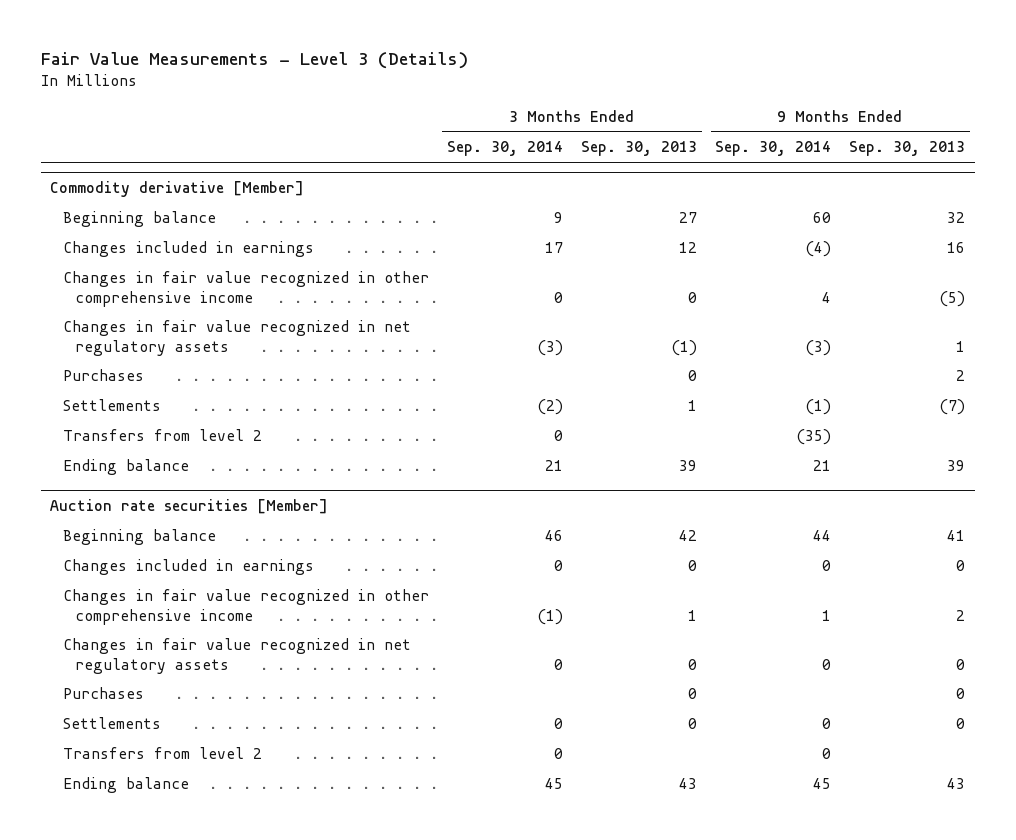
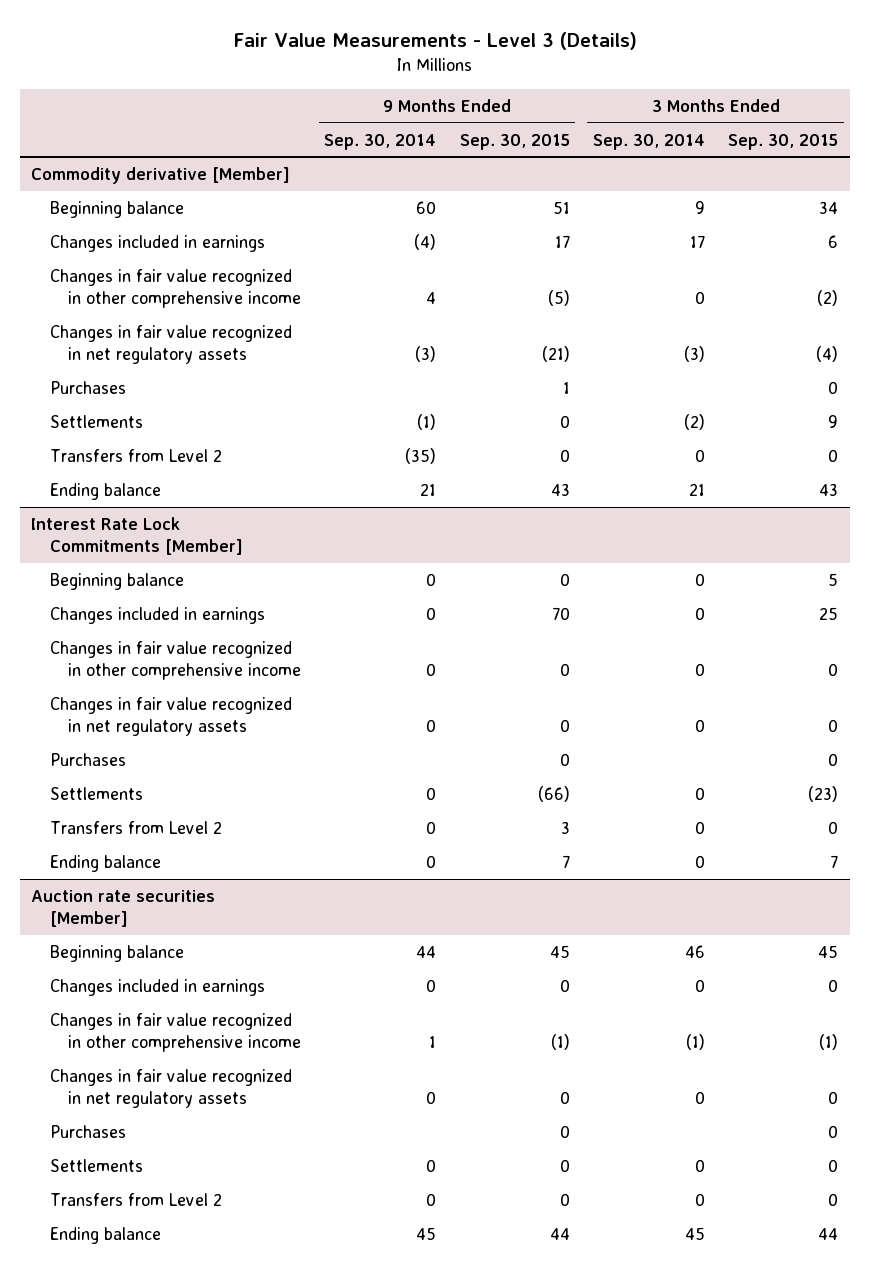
- | 3 Months Ended Sep. 30, 2014 | 3 Months Ended Sep. 30, 2013 | 9 Months Ended Sep. 30, 2014 | 9 Months Ended Sep. 30, 2013
+ | 9 Months Ended Sep. 30, 2014 | 9 Months Ended Sep. 30, 2015 | 3 Months Ended Sep. 30, 2014 | 3 Months Ended Sep. 30, 2015
@ Commodity derivative [Member]
- Transfers from level 2 | 0 | | (35) |
+ Transfers from Level 2 | (35) | 0 | 0 | 0
+ Interest Rate Lock Commitments [Member]
+ Beginning balance | 0 | 0 | 0 | 5
+ Changes included in earnings | 0 | 70 | 0 | 25
+ Changes in fair value recognized in other comprehensive income | 0 | 0 | 0 | 0
+ Changes in fair value recognized in net regulatory assets | 0 | 0 | 0 | 0
+ Purchases | | 0 | | 0
+ Settlements | 0 | (66) | 0 | (23)
+ Transfers from Level 2 | 0 | 3 | 0 | 0
+ Ending balance | 0 | 7 | 0 | 7
@ Auction rate securities [Member]
- Transfers from level 2 | 0 | | 0 |
+ Transfers from Level 2 | 0 | 0 | 0 | 0

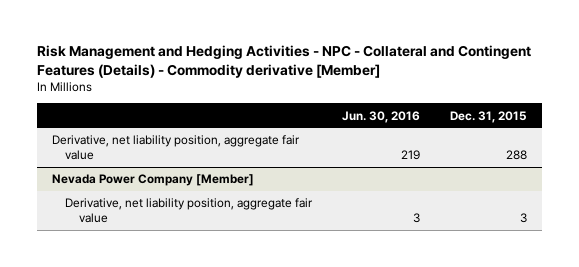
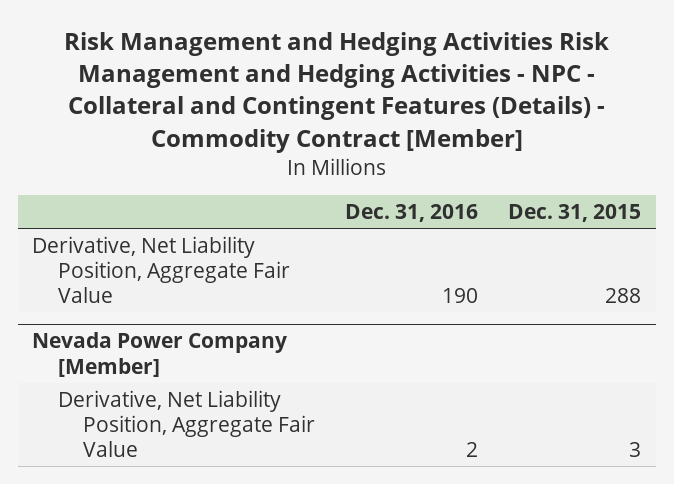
- Risk Management and Hedging Activities - NPC - Collateral and Contingent Features (Details) - Commodity derivative [Member]
+ Risk Management and Hedging Activities Risk Management and Hedging Activities - NPC - Collateral and Contingent Features (Details) - Commodity Contract [Member]
- | Jun. 30, 2016 | Dec. 31, 2015
+ | Dec. 31, 2016 | Dec. 31, 2015
- Derivative, net liability position, aggregate fair value | 219 | 288
+ Derivative, Net Liability Position, Aggregate Fair Value | 190 | 288
@ Nevada Power Company [Member]
- Derivative, net liability position, aggregate fair value | 3 | 3
+ Derivative, Net Liability Position, Aggregate Fair Value | 2 | 3

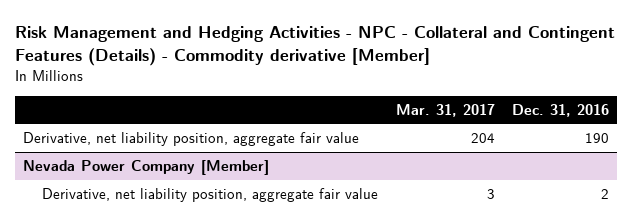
- Risk Management and Hedging Activities Risk Management and Hedging Activities - NPC - Collateral and Contingent Features (Details) - Commodity Contract [Member]
+ Risk Management and Hedging Activities - NPC - Collateral and Contingent Features (Details) - Commodity derivative [Member]
- | Dec. 31, 2016 | Dec. 31, 2015
+ | Mar. 31, 2017 | Dec. 31, 2016
- Derivative, Net Liability Position, Aggregate Fair Value | 190 | 288
+ Derivative, net liability position, aggregate fair value | 204 | 190
@ Nevada Power Company [Member]
- Derivative, Net Liability Position, Aggregate Fair Value | 2 | 3
+ Derivative, net liability position, aggregate fair value | 3 | 2

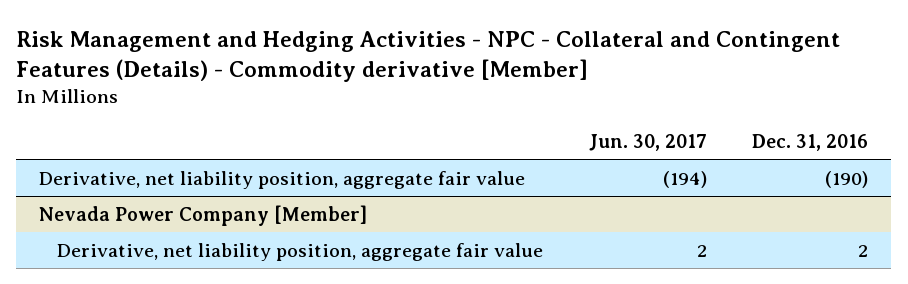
- | Mar. 31, 2017 | Dec. 31, 2016
+ | Jun. 30, 2017 | Dec. 31, 2016
- Derivative, net liability position, aggregate fair value | 204 | 190
+ Derivative, net liability position, aggregate fair value | (194) | (190)

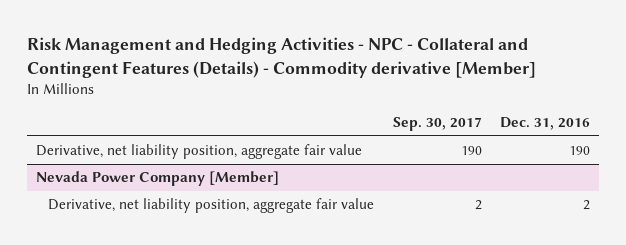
- | Jun. 30, 2017 | Dec. 31, 2016
+ | Sep. 30, 2017 | Dec. 31, 2016
- Derivative, net liability position, aggregate fair value | (194) | (190)
+ Derivative, net liability position, aggregate fair value | 190 | 190

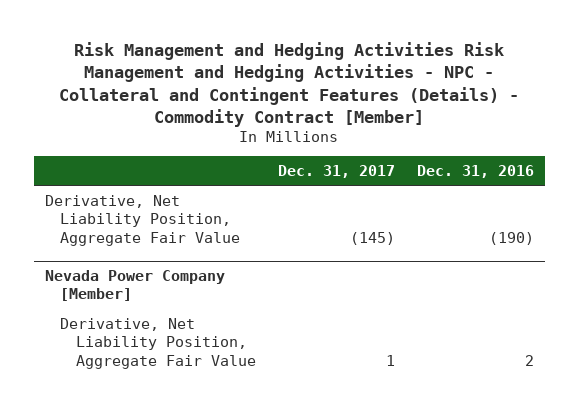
- Risk Management and Hedging Activities - NPC - Collateral and Contingent Features (Details) - Commodity derivative [Member]
+ Risk Management and Hedging Activities Risk Management and Hedging Activities - NPC - Collateral and Contingent Features (Details) - Commodity Contract [Member]
- | Sep. 30, 2017 | Dec. 31, 2016
+ | Dec. 31, 2017 | Dec. 31, 2016
- Derivative, net liability position, aggregate fair value | 190 | 190
+ Derivative, Net Liability Position, Aggregate Fair Value | (145) | (190)
@ Nevada Power Company [Member]
- Derivative, net liability position, aggregate fair value | 2 | 2
+ Derivative, Net Liability Position, Aggregate Fair Value | 1 | 2

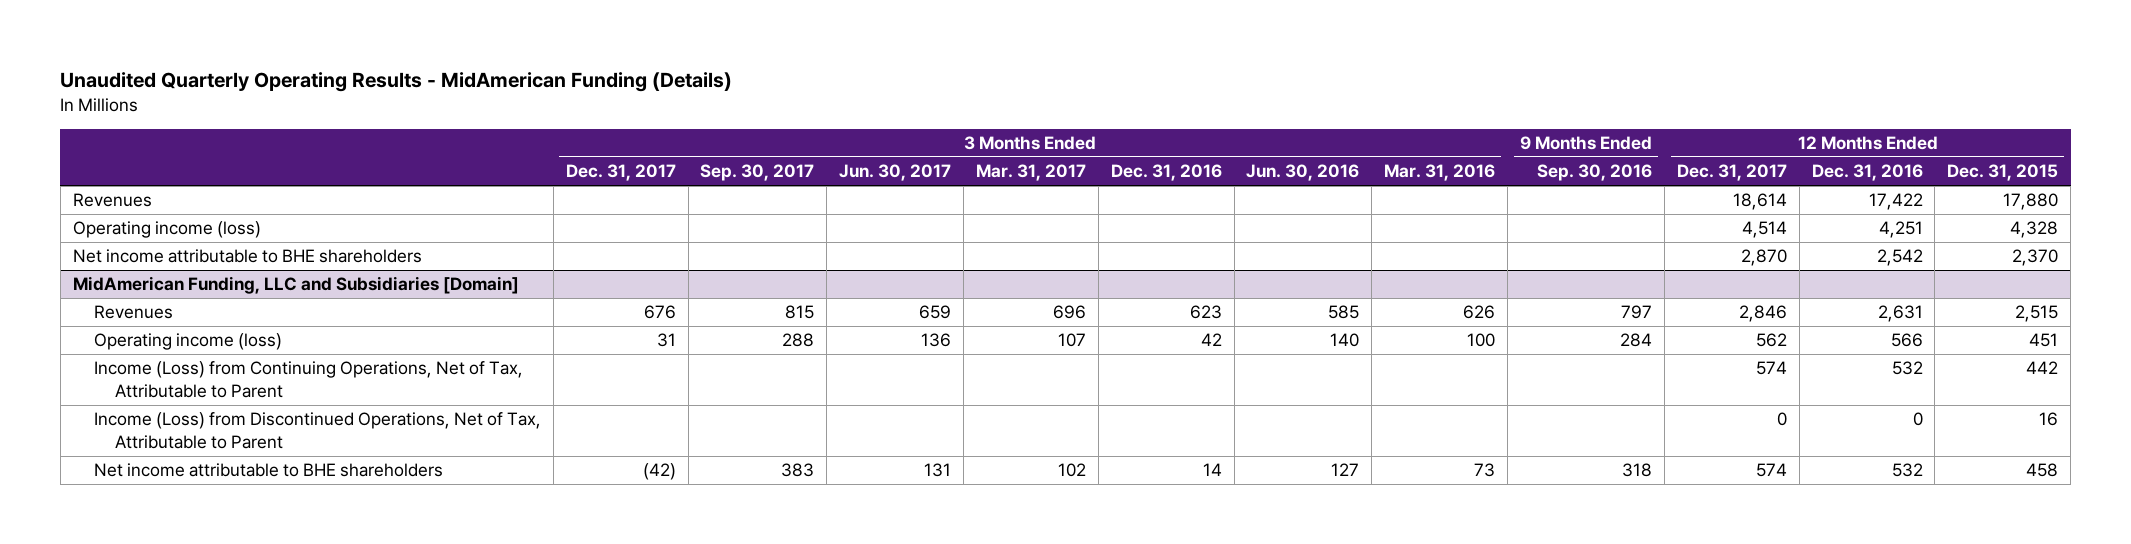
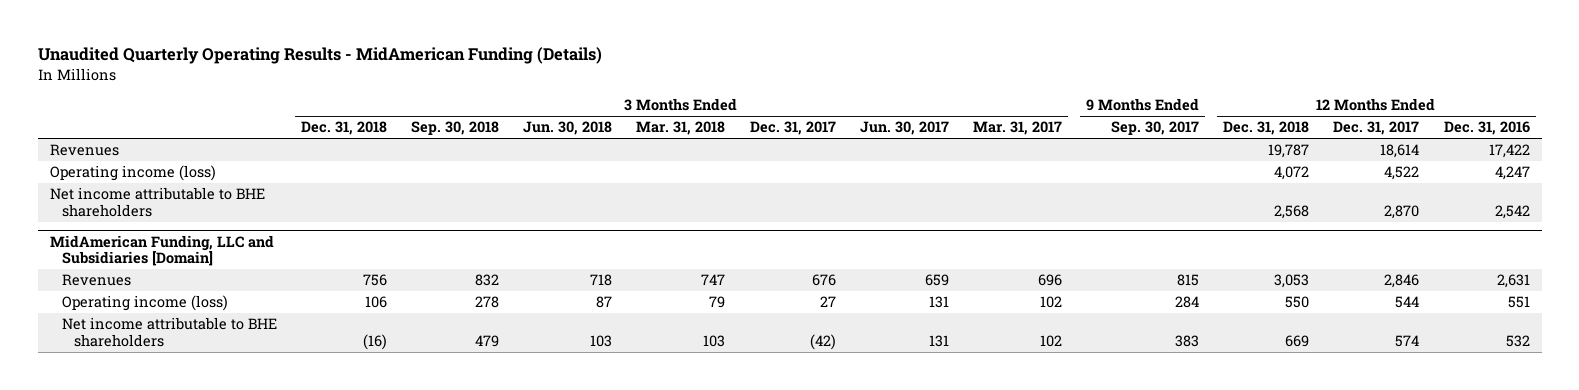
- | 3 Months Ended Dec. 31, 2017 | 3 Months Ended Sep. 30, 2017 | 3 Months Ended Jun. 30, 2017 | 3 Months Ended Mar. 31, 2017 | 3 Months Ended Dec. 31, 2016 | 3 Months Ended Jun. 30, 2016 | 3 Months Ended Mar. 31, 2016 | 9 Months Ended Sep. 30, 2016 | 12 Months Ended Dec. 31, 2017 | 12 Months Ended Dec. 31, 2016 | 12 Months Ended Dec. 31, 2015
+ | 3 Months Ended Dec. 31, 2018 | 3 Months Ended Sep. 30, 2018 | 3 Months Ended Jun. 30, 2018 | 3 Months Ended Mar. 31, 2018 | 3 Months Ended Dec. 31, 2017 | 3 Months Ended Jun. 30, 2017 | 3 Months Ended Mar. 31, 2017 | 9 Months Ended Sep. 30, 2017 | 12 Months Ended Dec. 31, 2018 | 12 Months Ended Dec. 31, 2017 | 12 Months Ended Dec. 31, 2016
- Operating income (loss) | | | | | | | | | 4,514 | 4,251 | 4,328
+ Operating income (loss) | | | | | | | | | 4,072 | 4,522 | 4,247
@ MidAmerican Funding, LLC and Subsidiaries [Domain]
- Operating income (loss) | 31 | 288 | 136 | 107 | 42 | 140 | 100 | 284 | 562 | 566 | 451
- Income (Loss) from Continuing Operations, Net of Tax, Attributable to Parent | | | | | | | | | 574 | 532 | 442
- Income (Loss) from Discontinued Operations, Net of Tax, Attributable to Parent | | | | | | | | | 0 | 0 | 16
+ Operating income (loss) | 106 | 278 | 87 | 79 | 27 | 131 | 102 | 284 | 550 | 544 | 551

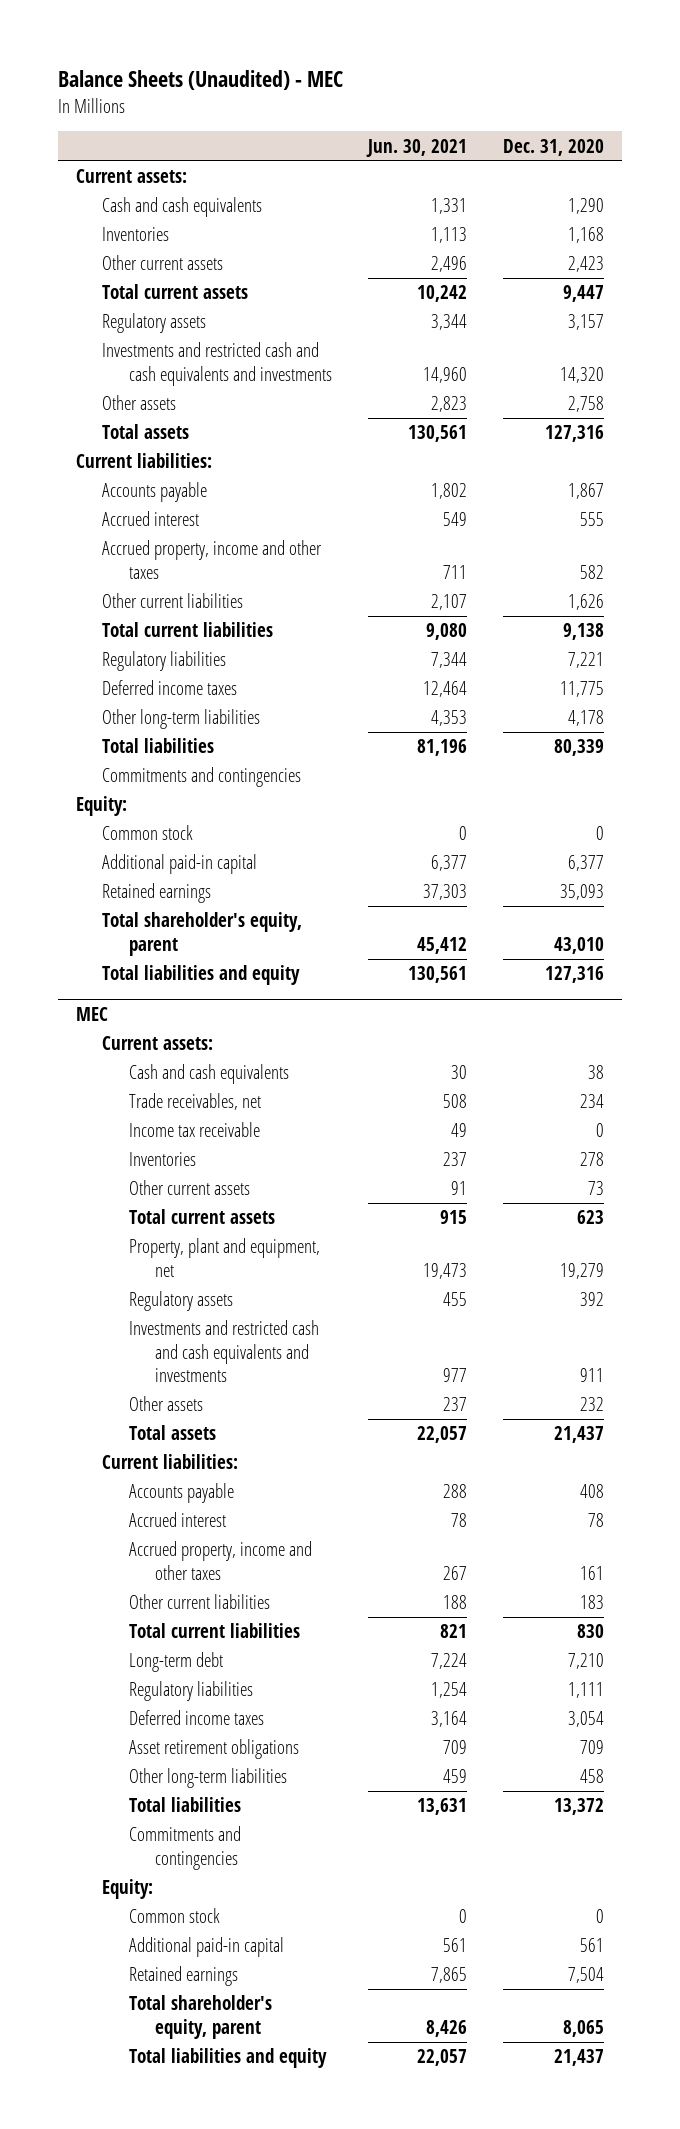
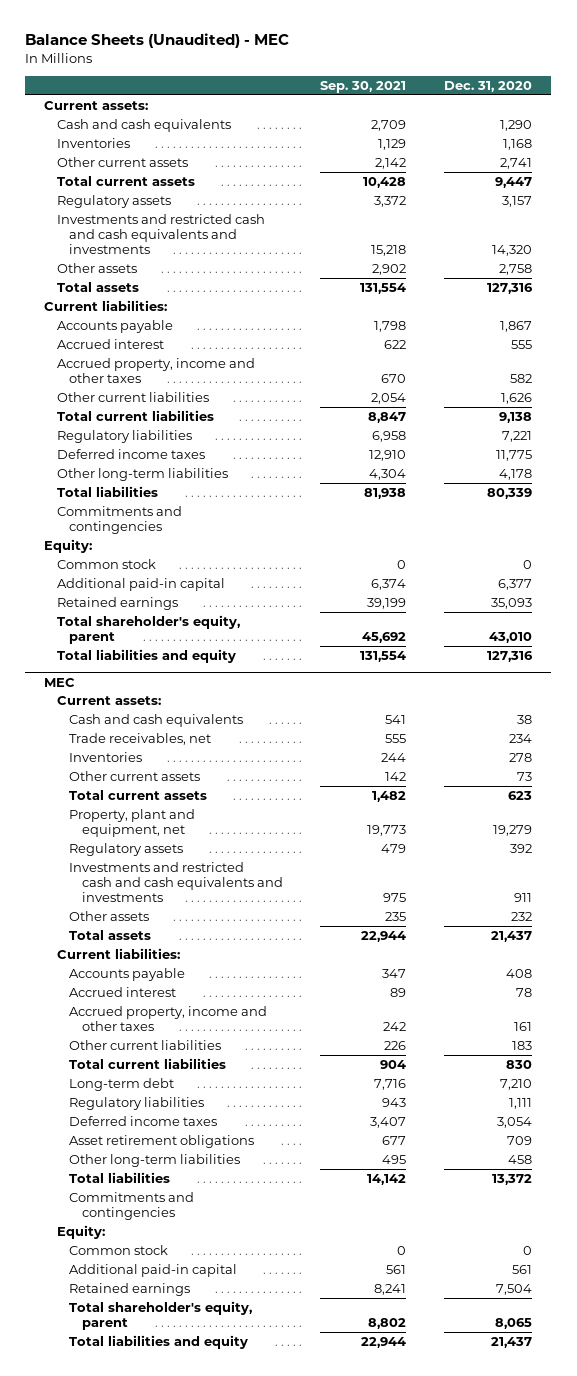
- | Jun. 30, 2021 | Dec. 31, 2020
+ | Sep. 30, 2021 | Dec. 31, 2020
- Other current assets | 2,496 | 2,423
+ Other current assets | 2,142 | 2,741
@ MEC
- Income tax receivable | 49 | 0

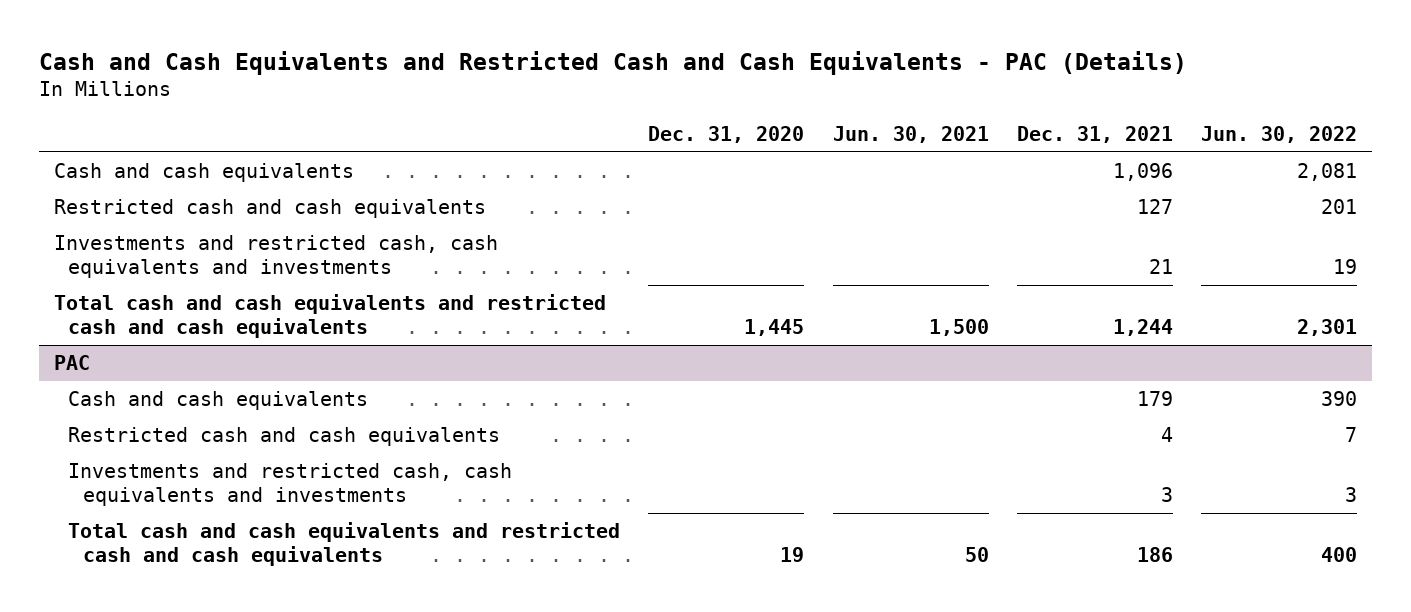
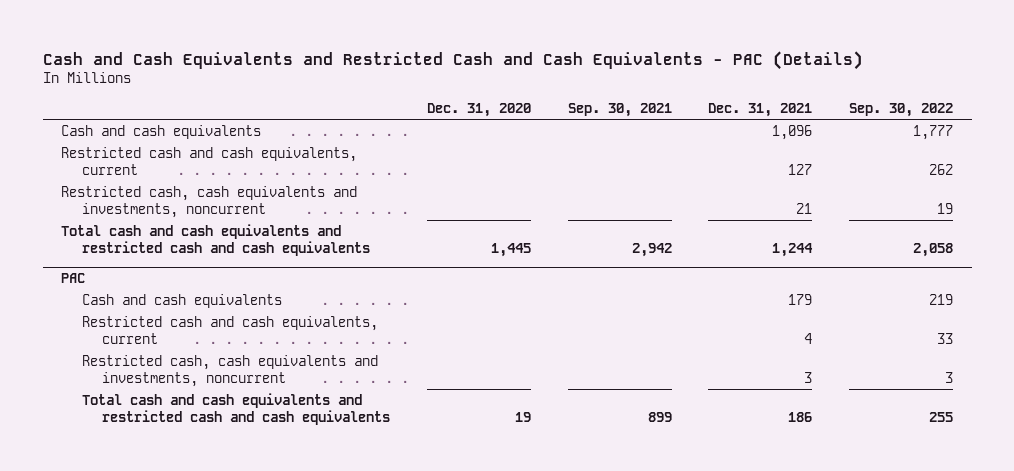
- | Dec. 31, 2020 | Jun. 30, 2021 | Dec. 31, 2021 | Jun. 30, 2022
+ | Dec. 31, 2020 | Sep. 30, 2021 | Dec. 31, 2021 | Sep. 30, 2022
- Restricted cash and cash equivalents | | | 127 | 201
- Investments and restricted cash, cash equivalents and investments | | | 21 | 19
+ Restricted cash and cash equivalents, current | | | 127 | 262
+ Restricted cash, cash equivalents and investments, noncurrent | | | 21 | 19
@ PAC
- Restricted cash and cash equivalents | | | 4 | 7
- Investments and restricted cash, cash equivalents and investments | | | 3 | 3
+ Restricted cash and cash equivalents, current | | | 4 | 33
+ Restricted cash, cash equivalents and investments, noncurrent | | | 3 | 3

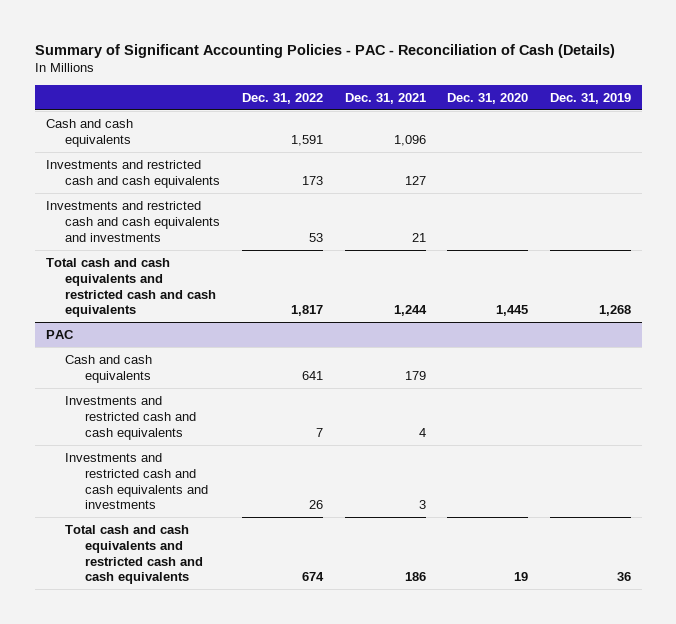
- Cash and Cash Equivalents and Restricted Cash and Cash Equivalents - PAC (Details)
+ Summary of Significant Accounting Policies - PAC - Reconciliation of Cash (Details)
- | Dec. 31, 2020 | Sep. 30, 2021 | Dec. 31, 2021 | Sep. 30, 2022
+ | Dec. 31, 2022 | Dec. 31, 2021 | Dec. 31, 2020 | Dec. 31, 2019
- Restricted cash and cash equivalents, current | | | 127 | 262
- Restricted cash, cash equivalents and investments, noncurrent | | | 21 | 19
+ Investments and restricted cash and cash equivalents | 173 | 127 | |
+ Investments and restricted cash and cash equivalents and investments | 53 | 21 | |
@ PAC
- Restricted cash and cash equivalents, current | | | 4 | 33
- Restricted cash, cash equivalents and investments, noncurrent | | | 3 | 3
+ Investments and restricted cash and cash equivalents | 7 | 4 | |
+ Investments and restricted cash and cash equivalents and investments | 26 | 3 | |

